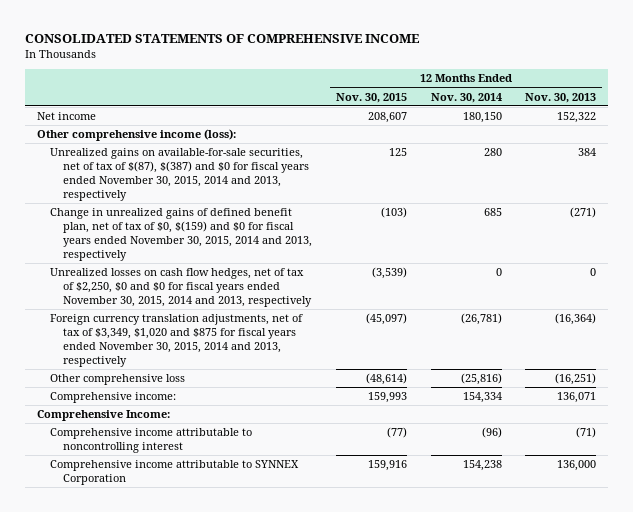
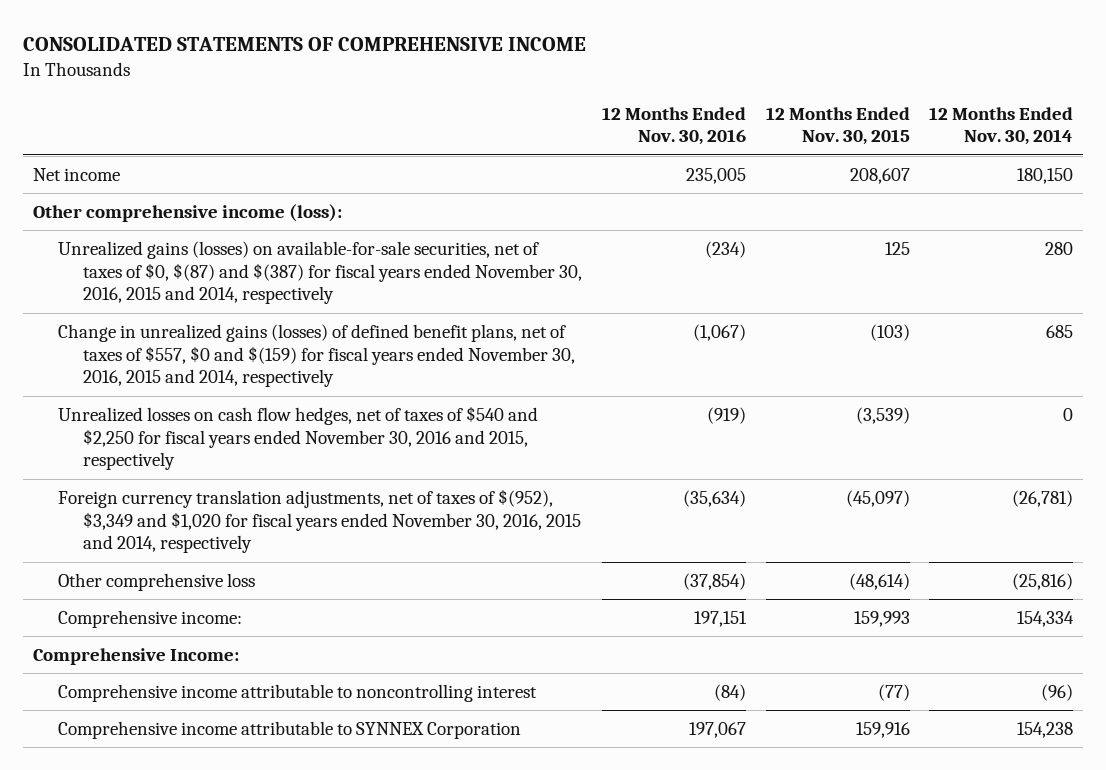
- | 12 Months Ended Nov. 30, 2015 | 12 Months Ended Nov. 30, 2014 | 12 Months Ended Nov. 30, 2013
+ | 12 Months Ended Nov. 30, 2016 | 12 Months Ended Nov. 30, 2015 | 12 Months Ended Nov. 30, 2014
- Unrealized gains on available-for-sale securities, net of tax of $(87), $(387) and $0 for fiscal years ended November 30, 2015, 2014 and 2013, respectively | 125 | 280 | 384
- Change in unrealized gains of defined benefit plan, net of tax of $0, $(159) and $0 for fiscal years ended November 30, 2015, 2014 and 2013, respectively | (103) | 685 | (271)
- Unrealized losses on cash flow hedges, net of tax of $2,250, $0 and $0 for fiscal years ended November 30, 2015, 2014 and 2013, respectively | (3,539) | 0 | 0
- Foreign currency translation adjustments, net of tax of $3,349, $1,020 and $875 for fiscal years ended November 30, 2015, 2014 and 2013, respectively | (45,097) | (26,781) | (16,364)
+ Unrealized gains (losses) on available-for-sale securities, net of taxes of $0, $(87) and $(387) for fiscal years ended November 30, 2016, 2015 and 2014, respectively | (234) | 125 | 280
+ Change in unrealized gains (losses) of defined benefit plans, net of taxes of $557, $0 and $(159) for fiscal years ended November 30, 2016, 2015 and 2014, respectively | (1,067) | (103) | 685
+ Unrealized losses on cash flow hedges, net of taxes of $540 and $2,250 for fiscal years ended November 30, 2016 and 2015, respectively | (919) | (3,539) | 0
+ Foreign currency translation adjustments, net of taxes of $(952), $3,349 and $1,020 for fiscal years ended November 30, 2016, 2015 and 2014, respectively | (35,634) | (45,097) | (26,781)

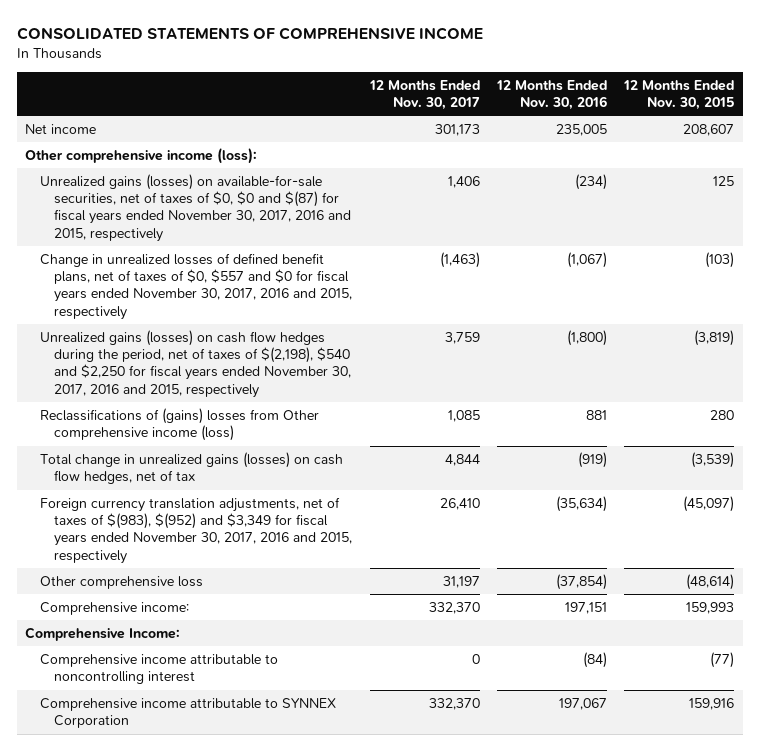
- | 12 Months Ended Nov. 30, 2016 | 12 Months Ended Nov. 30, 2015 | 12 Months Ended Nov. 30, 2014
+ | 12 Months Ended Nov. 30, 2017 | 12 Months Ended Nov. 30, 2016 | 12 Months Ended Nov. 30, 2015
- Unrealized gains (losses) on available-for-sale securities, net of taxes of $0, $(87) and $(387) for fiscal years ended November 30, 2016, 2015 and 2014, respectively | (234) | 125 | 280
- Change in unrealized gains (losses) of defined benefit plans, net of taxes of $557, $0 and $(159) for fiscal years ended November 30, 2016, 2015 and 2014, respectively | (1,067) | (103) | 685
- Unrealized losses on cash flow hedges, net of taxes of $540 and $2,250 for fiscal years ended November 30, 2016 and 2015, respectively | (919) | (3,539) | 0
- Foreign currency translation adjustments, net of taxes of $(952), $3,349 and $1,020 for fiscal years ended November 30, 2016, 2015 and 2014, respectively | (35,634) | (45,097) | (26,781)
+ Unrealized gains (losses) on available-for-sale securities, net of taxes of $0, $0 and $(87) for fiscal years ended November 30, 2017, 2016 and 2015, respectively | 1,406 | (234) | 125
+ Change in unrealized losses of defined benefit plans, net of taxes of $0, $557 and $0 for fiscal years ended November 30, 2017, 2016 and 2015, respectively | (1,463) | (1,067) | (103)
+ Unrealized gains (losses) on cash flow hedges during the period, net of taxes of $(2,198), $540 and $2,250 for fiscal years ended November 30, 2017, 2016 and 2015, respectively | 3,759 | (1,800) | (3,819)
+ Reclassifications of (gains) losses from Other comprehensive income (loss) | 1,085 | 881 | 280
+ Total change in unrealized gains (losses) on cash flow hedges, net of tax | 4,844 | (919) | (3,539)
+ Foreign currency translation adjustments, net of taxes of $(983), $(952) and $3,349 for fiscal years ended November 30, 2017, 2016 and 2015, respectively | 26,410 | (35,634) | (45,097)

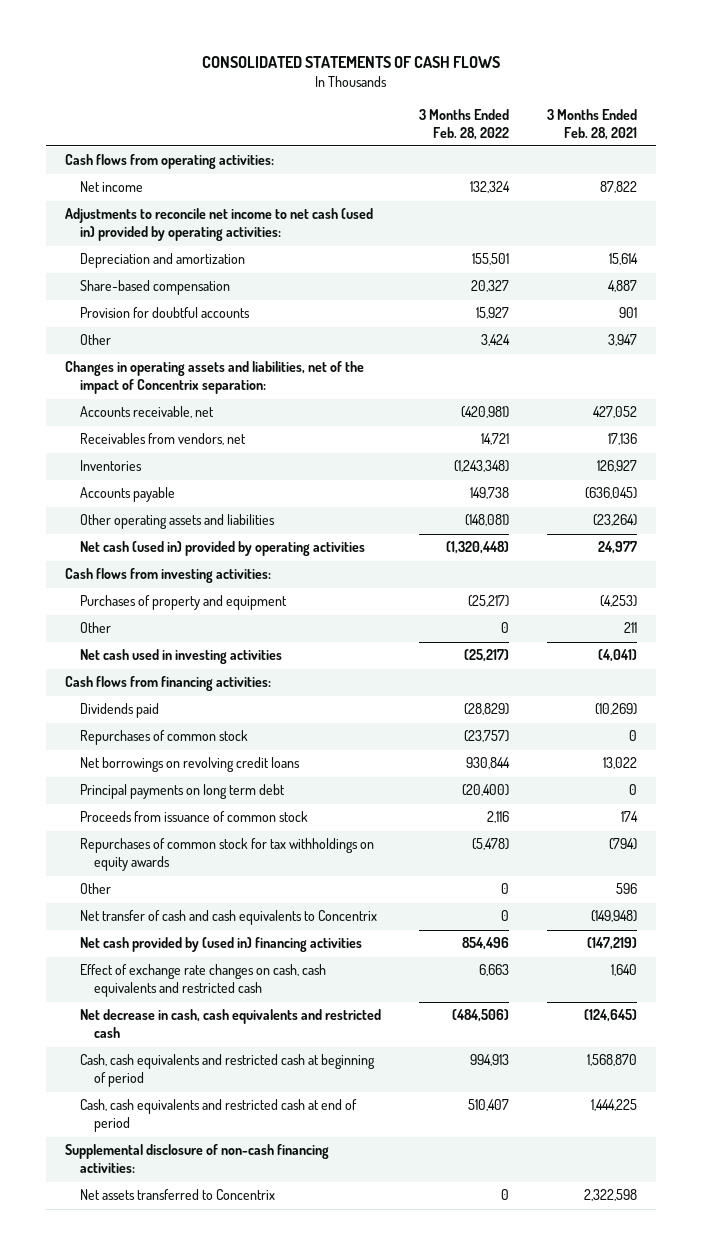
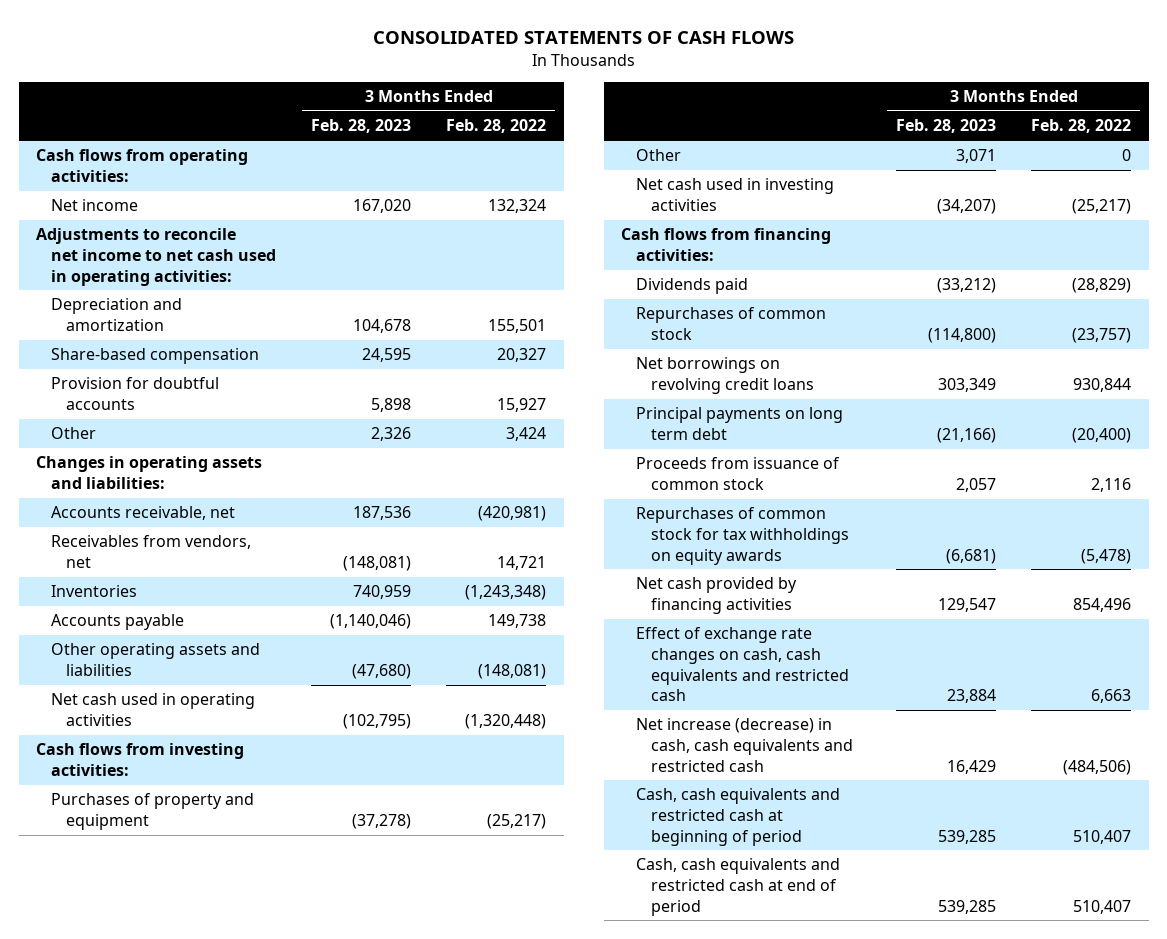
- | 3 Months Ended Feb. 28, 2022 | 3 Months Ended Feb. 28, 2021
+ | 3 Months Ended Feb. 28, 2023 | 3 Months Ended Feb. 28, 2022
- Adjustments to reconcile net income to net cash (used in) provided by operating activities:
+ Adjustments to reconcile net income to net cash used in operating activities:
- Changes in operating assets and liabilities, net of the impact of Concentrix separation:
+ Changes in operating assets and liabilities:
- Net cash (used in) provided by operating activities | (1,320,448) | 24,977
+ Net cash used in operating activities | (102,795) | (1,320,448)
- Other | 0 | 596
- Net transfer of cash and cash equivalents to Concentrix | 0 | (149,948)
- Net cash provided by (used in) financing activities | 854,496 | (147,219)
+ Net cash provided by financing activities | 129,547 | 854,496
- Net decrease in cash, cash equivalents and restricted cash | (484,506) | (124,645)
- Cash, cash equivalents and restricted cash at beginning of period | 994,913 | 1,568,870
+ Net increase (decrease) in cash, cash equivalents and restricted cash | 16,429 | (484,506)
+ Cash, cash equivalents and restricted cash at beginning of period | 539,285 | 510,407
- Supplemental disclosure of non-cash financing activities:
- Net assets transferred to Concentrix | 0 | 2,322,598

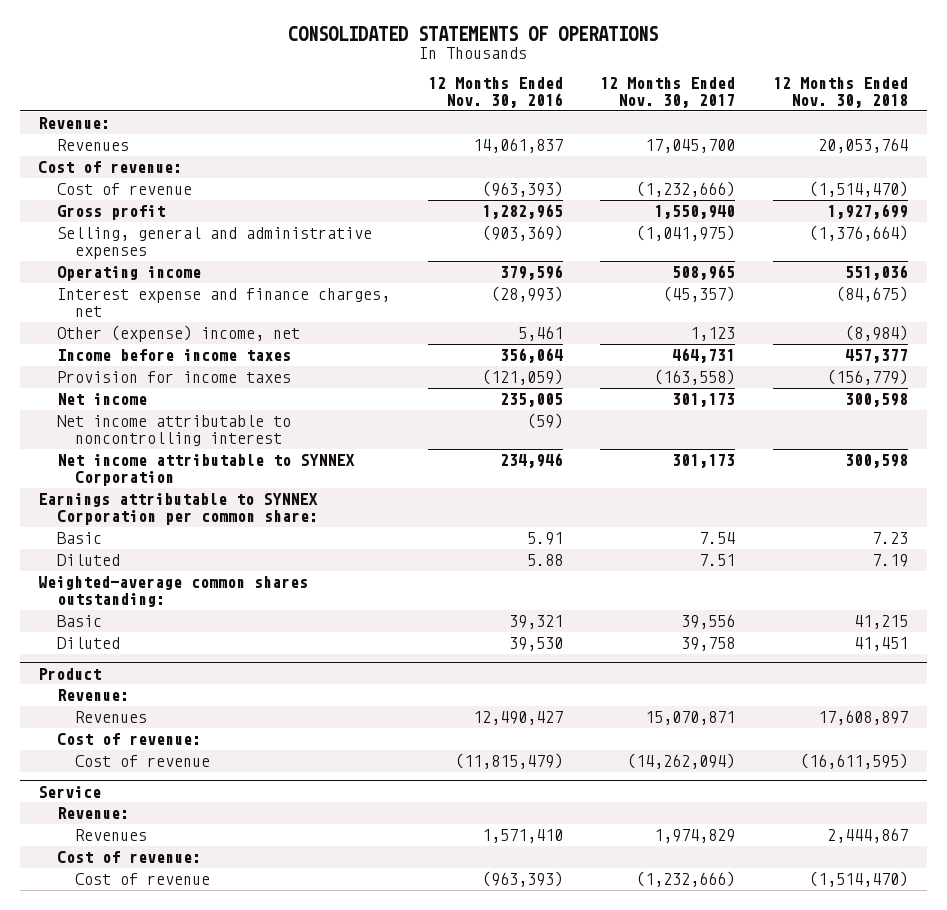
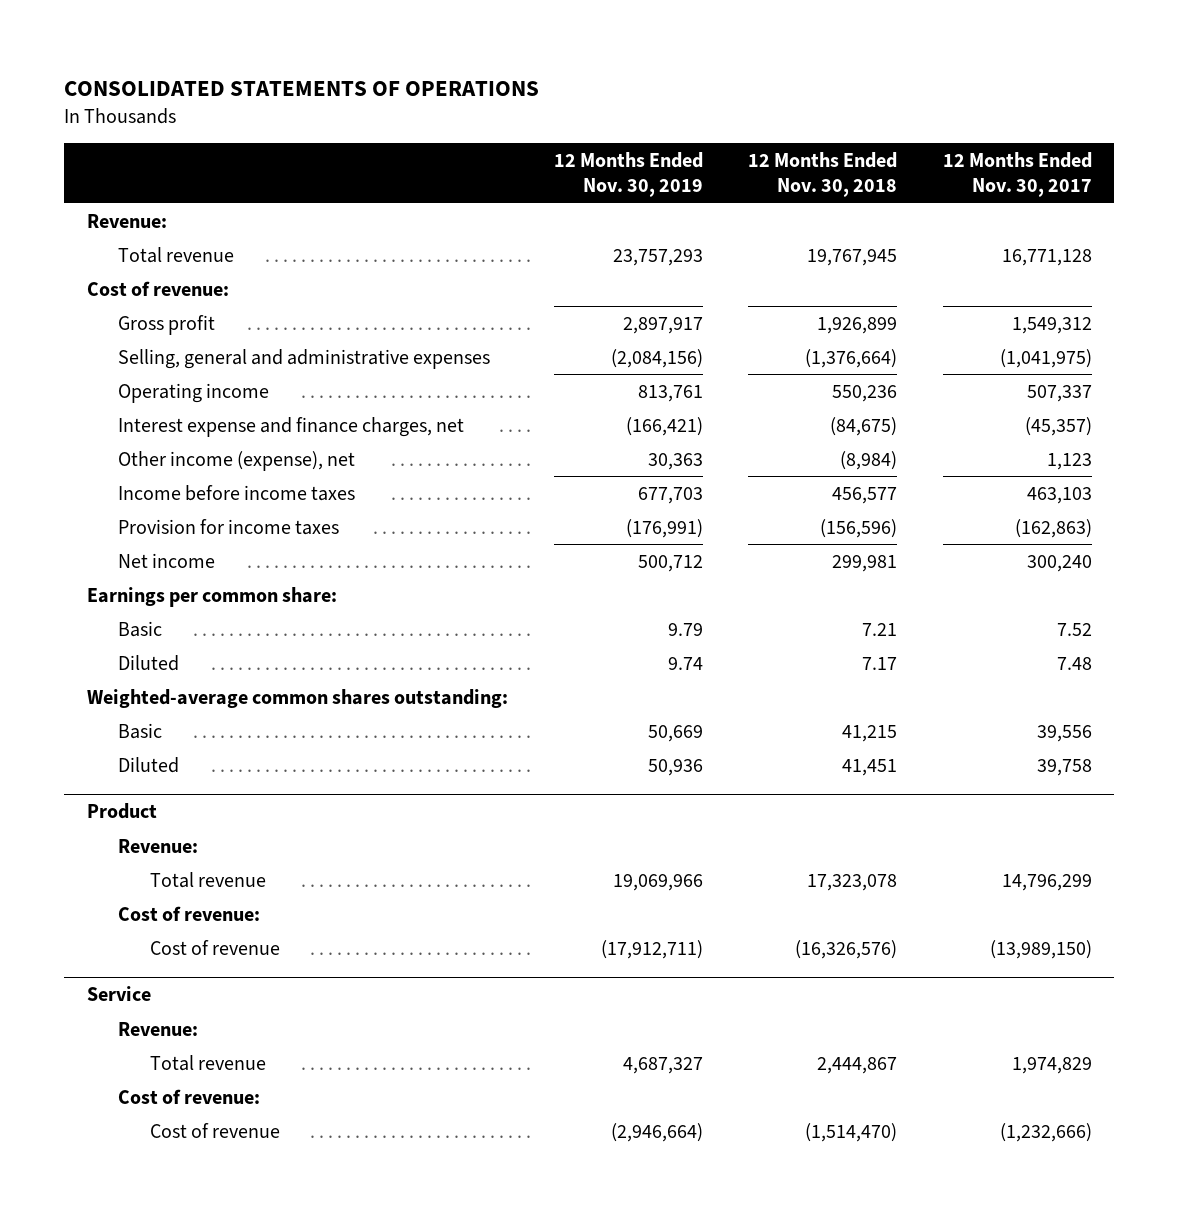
- | 12 Months Ended Nov. 30, 2016 | 12 Months Ended Nov. 30, 2017 | 12 Months Ended Nov. 30, 2018
+ | 12 Months Ended Nov. 30, 2019 | 12 Months Ended Nov. 30, 2018 | 12 Months Ended Nov. 30, 2017
- Revenues | 14,061,837 | 17,045,700 | 20,053,764
+ Total revenue | 23,757,293 | 19,767,945 | 16,771,128
- Cost of revenue | (963,393) | (1,232,666) | (1,514,470)
- Gross profit | 1,282,965 | 1,550,940 | 1,927,699
+ Gross profit | 2,897,917 | 1,926,899 | 1,549,312
- Operating income | 379,596 | 508,965 | 551,036
+ Operating income | 813,761 | 550,236 | 507,337
- Other (expense) income, net | 5,461 | 1,123 | (8,984)
- Income before income taxes | 356,064 | 464,731 | 457,377
- Provision for income taxes | (121,059) | (163,558) | (156,779)
- Net income | 235,005 | 301,173 | 300,598
- Net income attributable to noncontrolling interest | (59) | |
- Net income attributable to SYNNEX Corporation | 234,946 | 301,173 | 300,598
- Earnings attributable to SYNNEX Corporation per common share:
- Basic | 5.91 | 7.54 | 7.23
- Diluted | 5.88 | 7.51 | 7.19
+ Other income (expense), net | 30,363 | (8,984) | 1,123
+ Income before income taxes | 677,703 | 456,577 | 463,103
+ Provision for income taxes | (176,991) | (156,596) | (162,863)
+ Net income | 500,712 | 299,981 | 300,240
+ Earnings per common share:
+ Basic | 9.79 | 7.21 | 7.52
+ Diluted | 9.74 | 7.17 | 7.48
@ Product
- Revenues | 12,490,427 | 15,070,871 | 17,608,897
+ Total revenue | 19,069,966 | 17,323,078 | 14,796,299
- Cost of revenue | (11,815,479) | (14,262,094) | (16,611,595)
+ Cost of revenue | (17,912,711) | (16,326,576) | (13,989,150)
@ Service
- Revenues | 1,571,410 | 1,974,829 | 2,444,867
+ Total revenue | 4,687,327 | 2,444,867 | 1,974,829

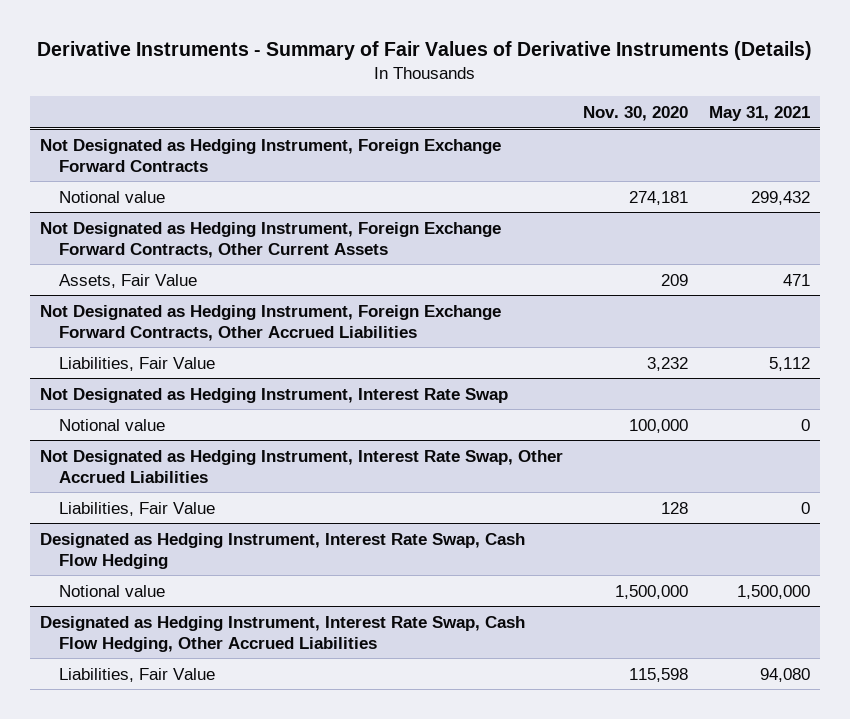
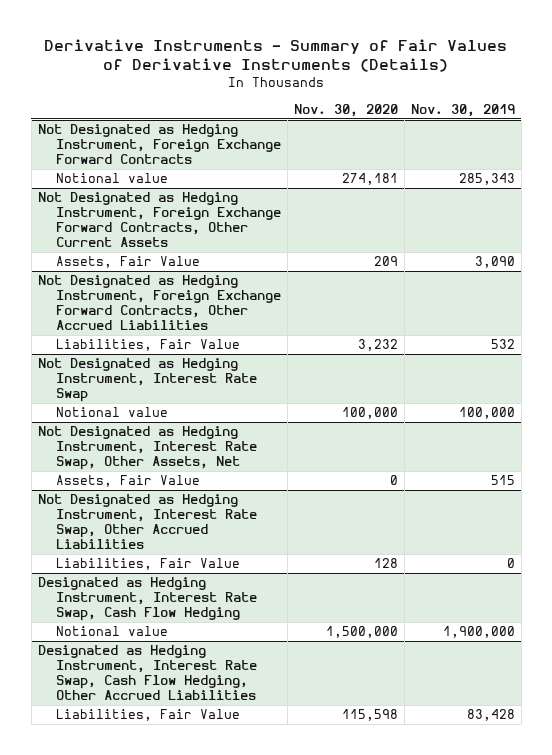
- | Nov. 30, 2020 | May 31, 2021
+ | Nov. 30, 2020 | Nov. 30, 2019
+ Not Designated as Hedging Instrument, Interest Rate Swap, Other Assets, Net
+ Assets, Fair Value | 0 | 515

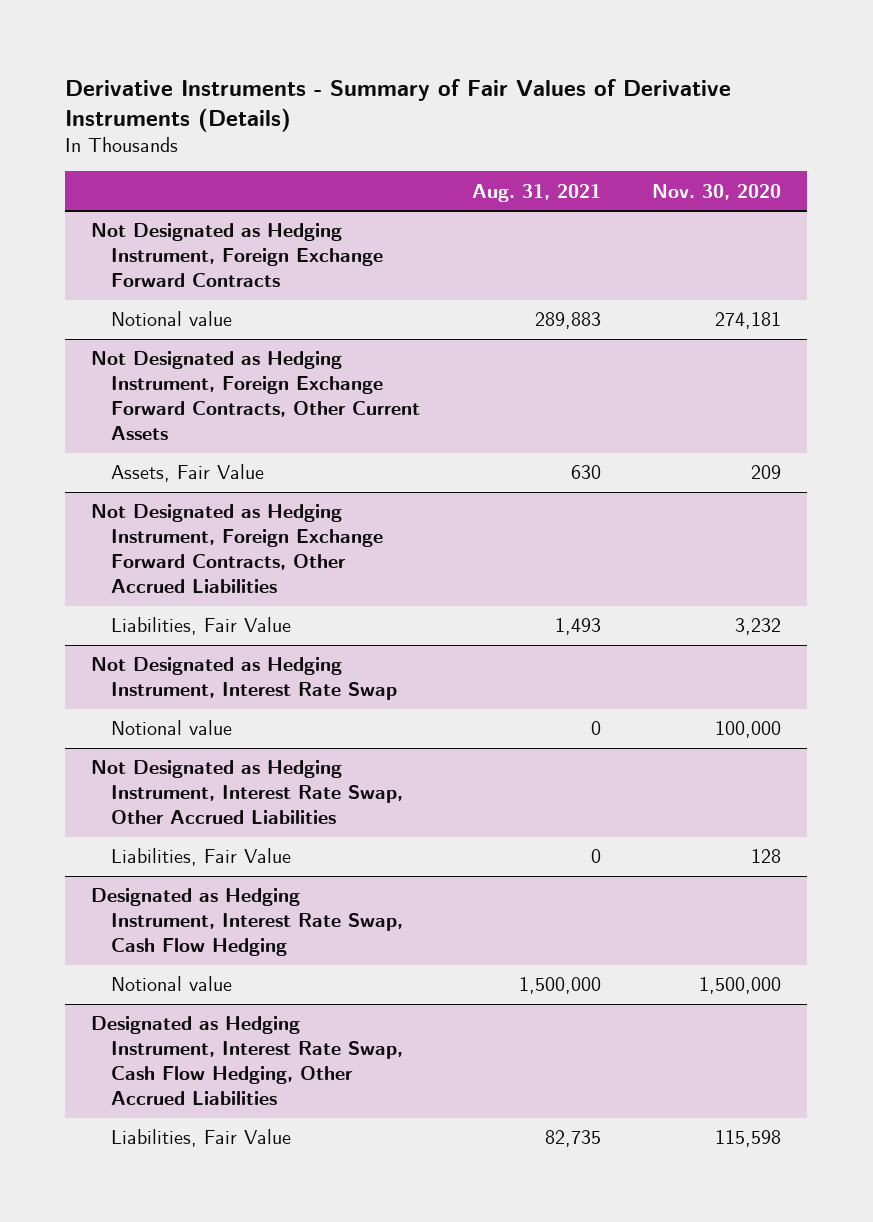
- | Nov. 30, 2020 | Nov. 30, 2019
+ | Aug. 31, 2021 | Nov. 30, 2020
- Not Designated as Hedging Instrument, Interest Rate Swap, Other Assets, Net
- Assets, Fair Value | 0 | 515

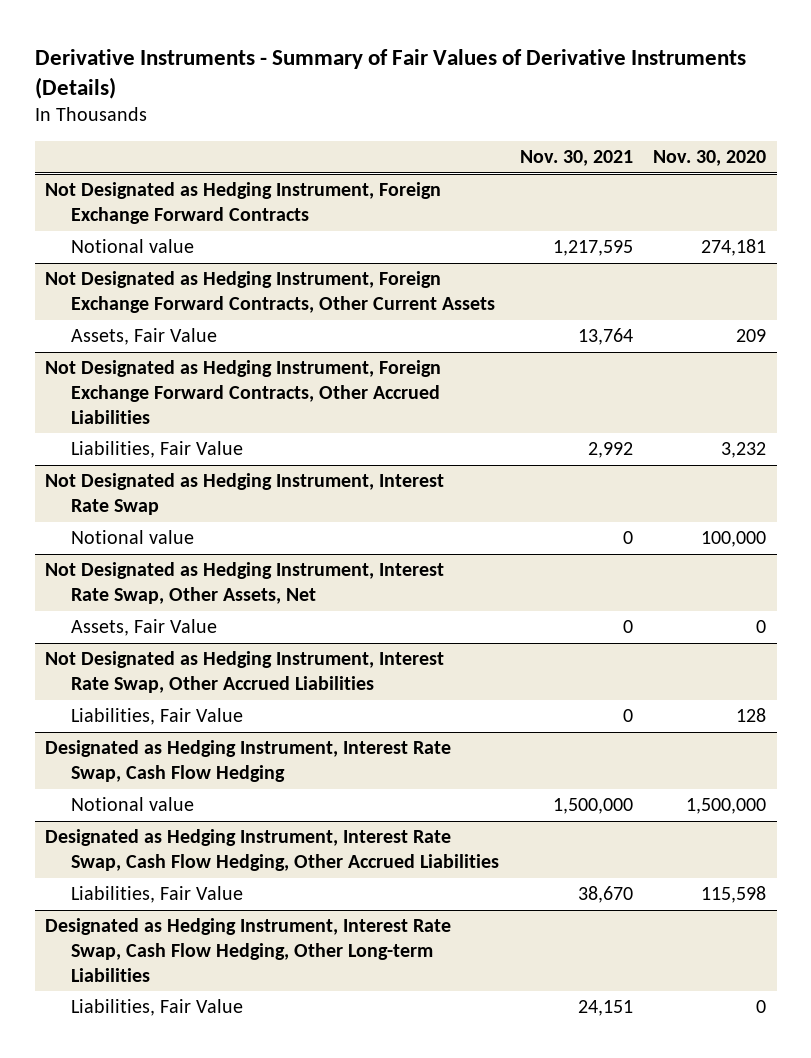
- | Aug. 31, 2021 | Nov. 30, 2020
+ | Nov. 30, 2021 | Nov. 30, 2020
+ Not Designated as Hedging Instrument, Interest Rate Swap, Other Assets, Net
+ Assets, Fair Value | 0 | 0
+ Designated as Hedging Instrument, Interest Rate Swap, Cash Flow Hedging, Other Long-term Liabilities
+ Liabilities, Fair Value | 24,151 | 0

